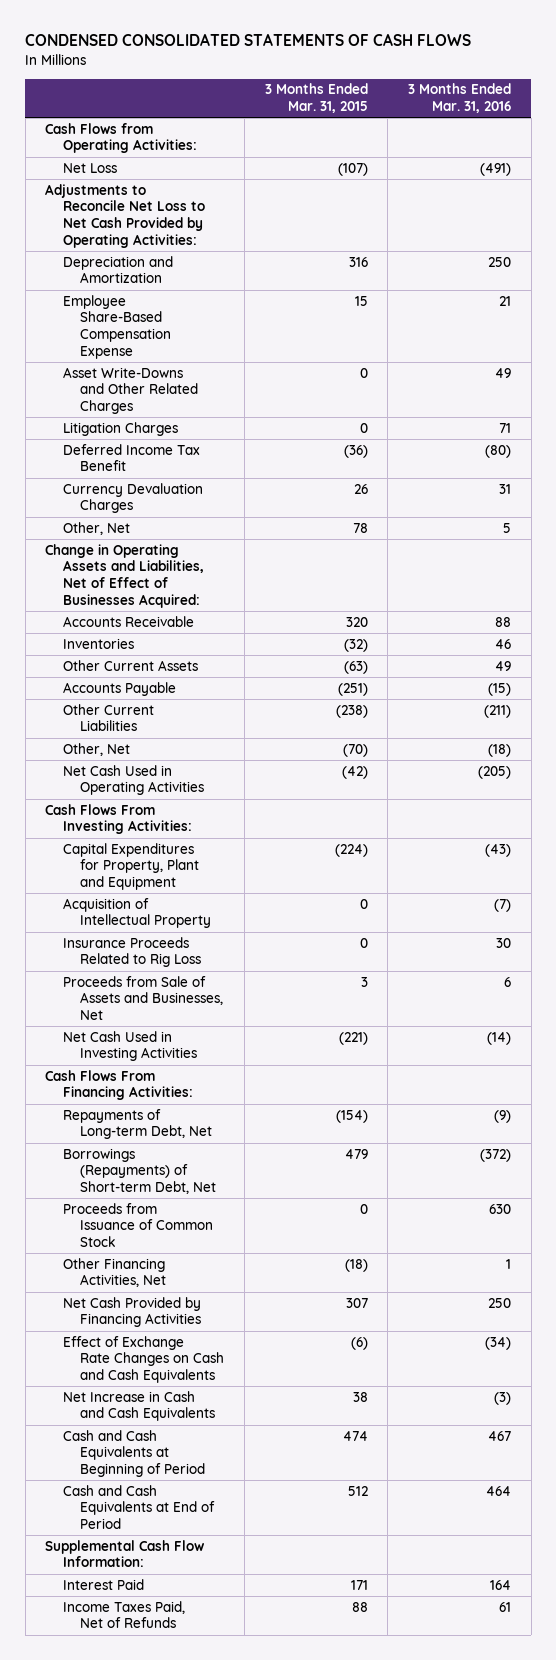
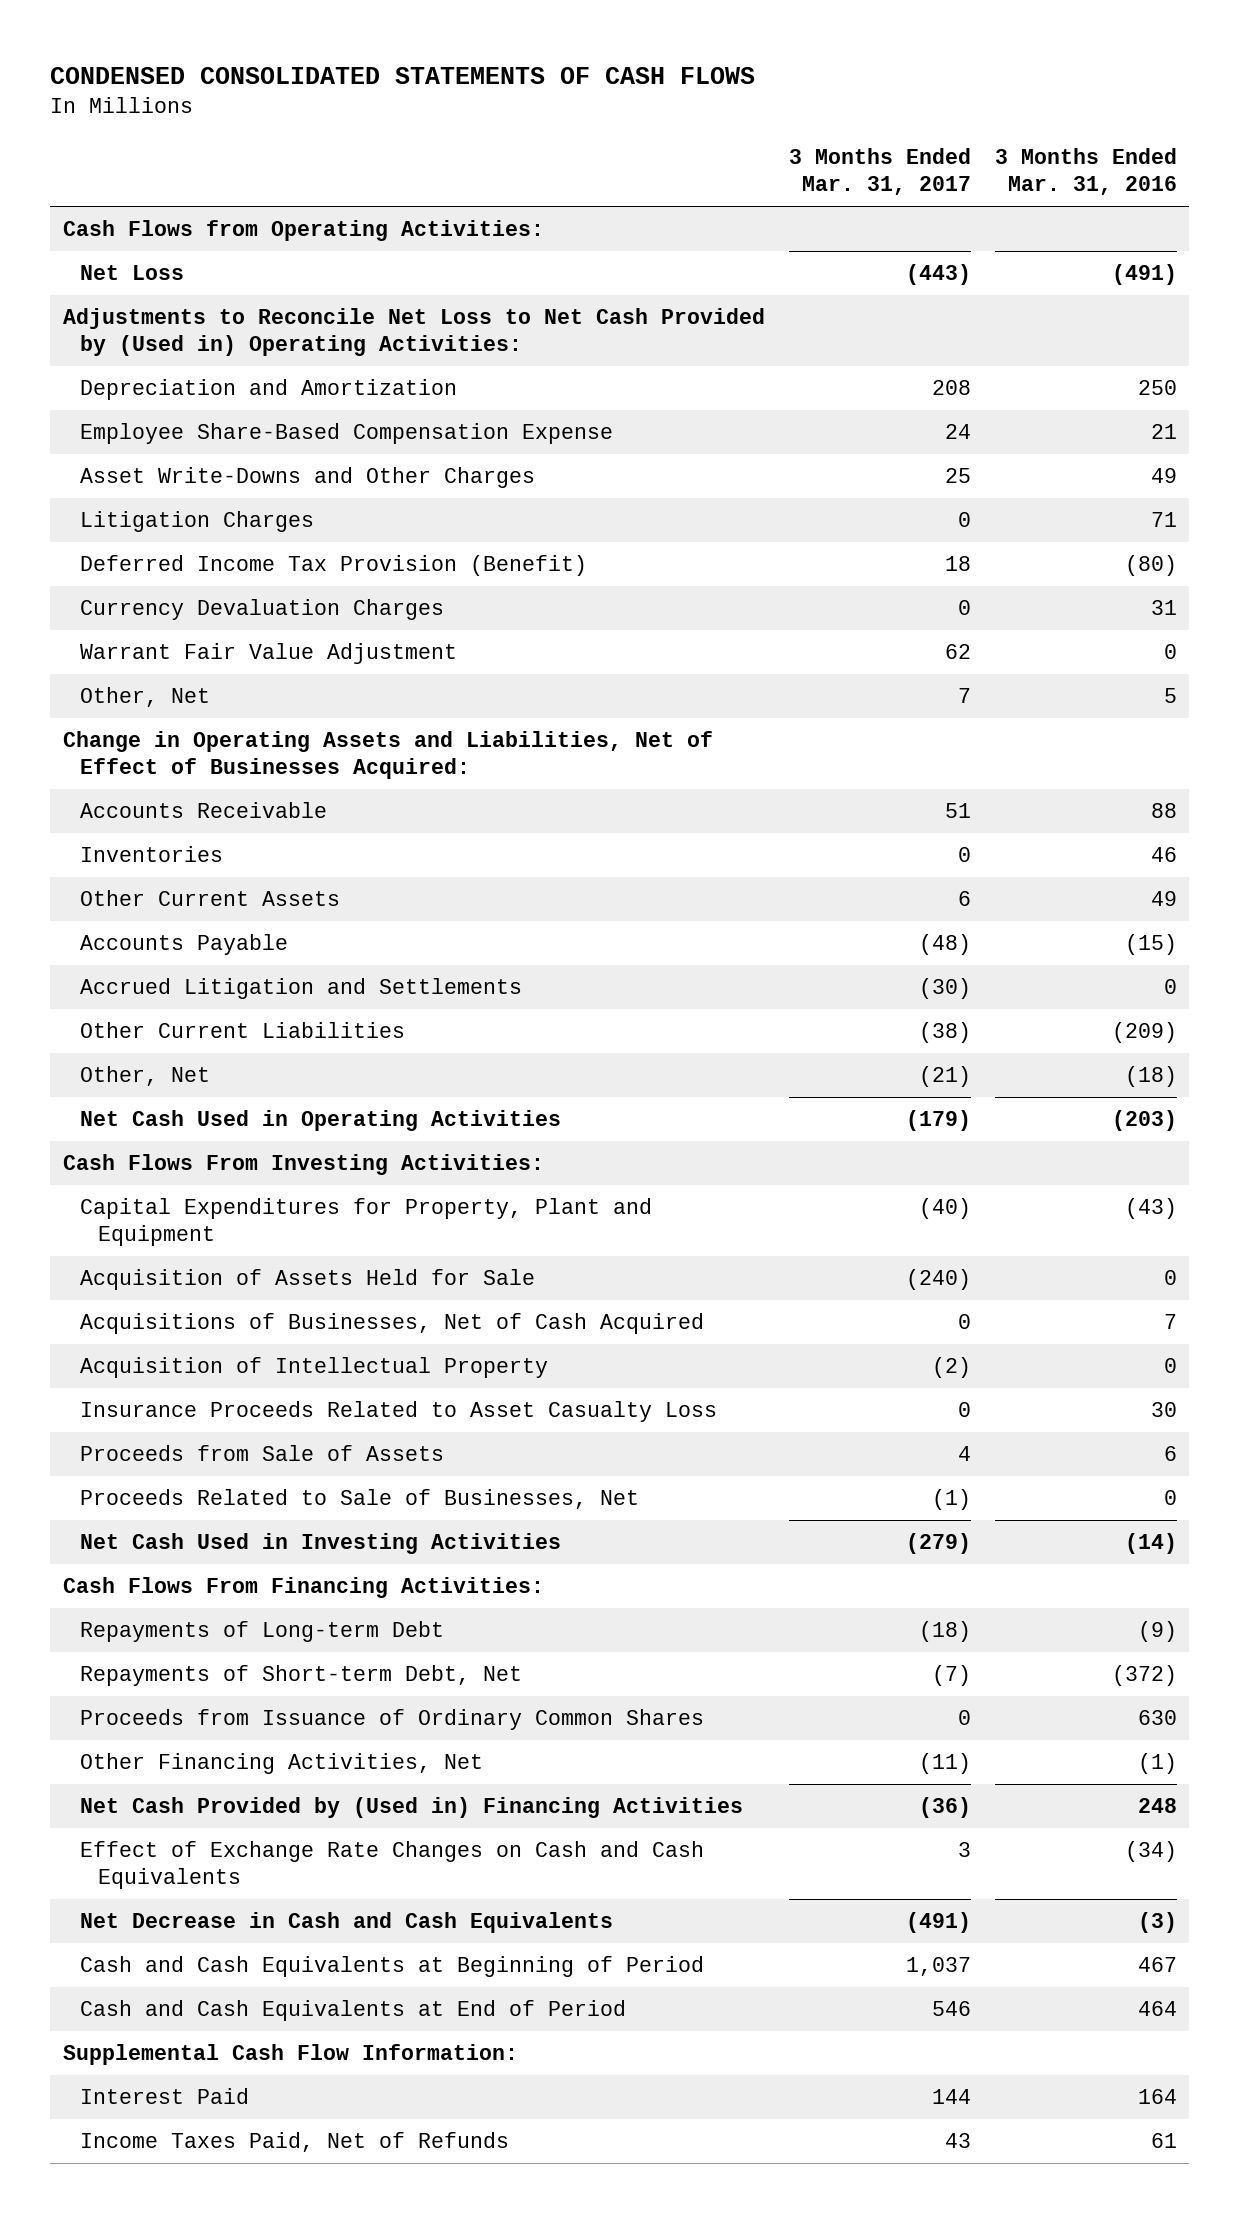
- | 3 Months Ended Mar. 31, 2015 | 3 Months Ended Mar. 31, 2016
+ | 3 Months Ended Mar. 31, 2017 | 3 Months Ended Mar. 31, 2016
- Adjustments to Reconcile Net Loss to Net Cash Provided by Operating Activities:
+ Adjustments to Reconcile Net Loss to Net Cash Provided by (Used in) Operating Activities:
- Asset Write-Downs and Other Related Charges | 0 | 49
+ Asset Write-Downs and Other Charges | 25 | 49
- Deferred Income Tax Benefit | (36) | (80)
+ Deferred Income Tax Provision (Benefit) | 18 | (80)
+ Warrant Fair Value Adjustment | 62 | 0
- Other Current Liabilities | (238) | (211)
+ Accrued Litigation and Settlements | (30) | 0
+ Other Current Liabilities | (38) | (209)
- Net Cash Used in Operating Activities | (42) | (205)
+ Net Cash Used in Operating Activities | (179) | (203)
- Acquisition of Intellectual Property | 0 | (7)
- Insurance Proceeds Related to Rig Loss | 0 | 30
- Proceeds from Sale of Assets and Businesses, Net | 3 | 6
+ Acquisition of Assets Held for Sale | (240) | 0
+ Acquisitions of Businesses, Net of Cash Acquired | 0 | 7
+ Acquisition of Intellectual Property | (2) | 0
+ Insurance Proceeds Related to Asset Casualty Loss | 0 | 30
+ Proceeds from Sale of Assets | 4 | 6
+ Proceeds Related to Sale of Businesses, Net | (1) | 0
- Repayments of Long-term Debt, Net | (154) | (9)
- Borrowings (Repayments) of Short-term Debt, Net | 479 | (372)
- Proceeds from Issuance of Common Stock | 0 | 630
- Other Financing Activities, Net | (18) | 1
- Net Cash Provided by Financing Activities | 307 | 250
+ Repayments of Long-term Debt | (18) | (9)
+ Repayments of Short-term Debt, Net | (7) | (372)
+ Proceeds from Issuance of Ordinary Common Shares | 0 | 630
+ Other Financing Activities, Net | (11) | (1)
+ Net Cash Provided by (Used in) Financing Activities | (36) | 248
- Net Increase in Cash and Cash Equivalents | 38 | (3)
+ Net Decrease in Cash and Cash Equivalents | (491) | (3)

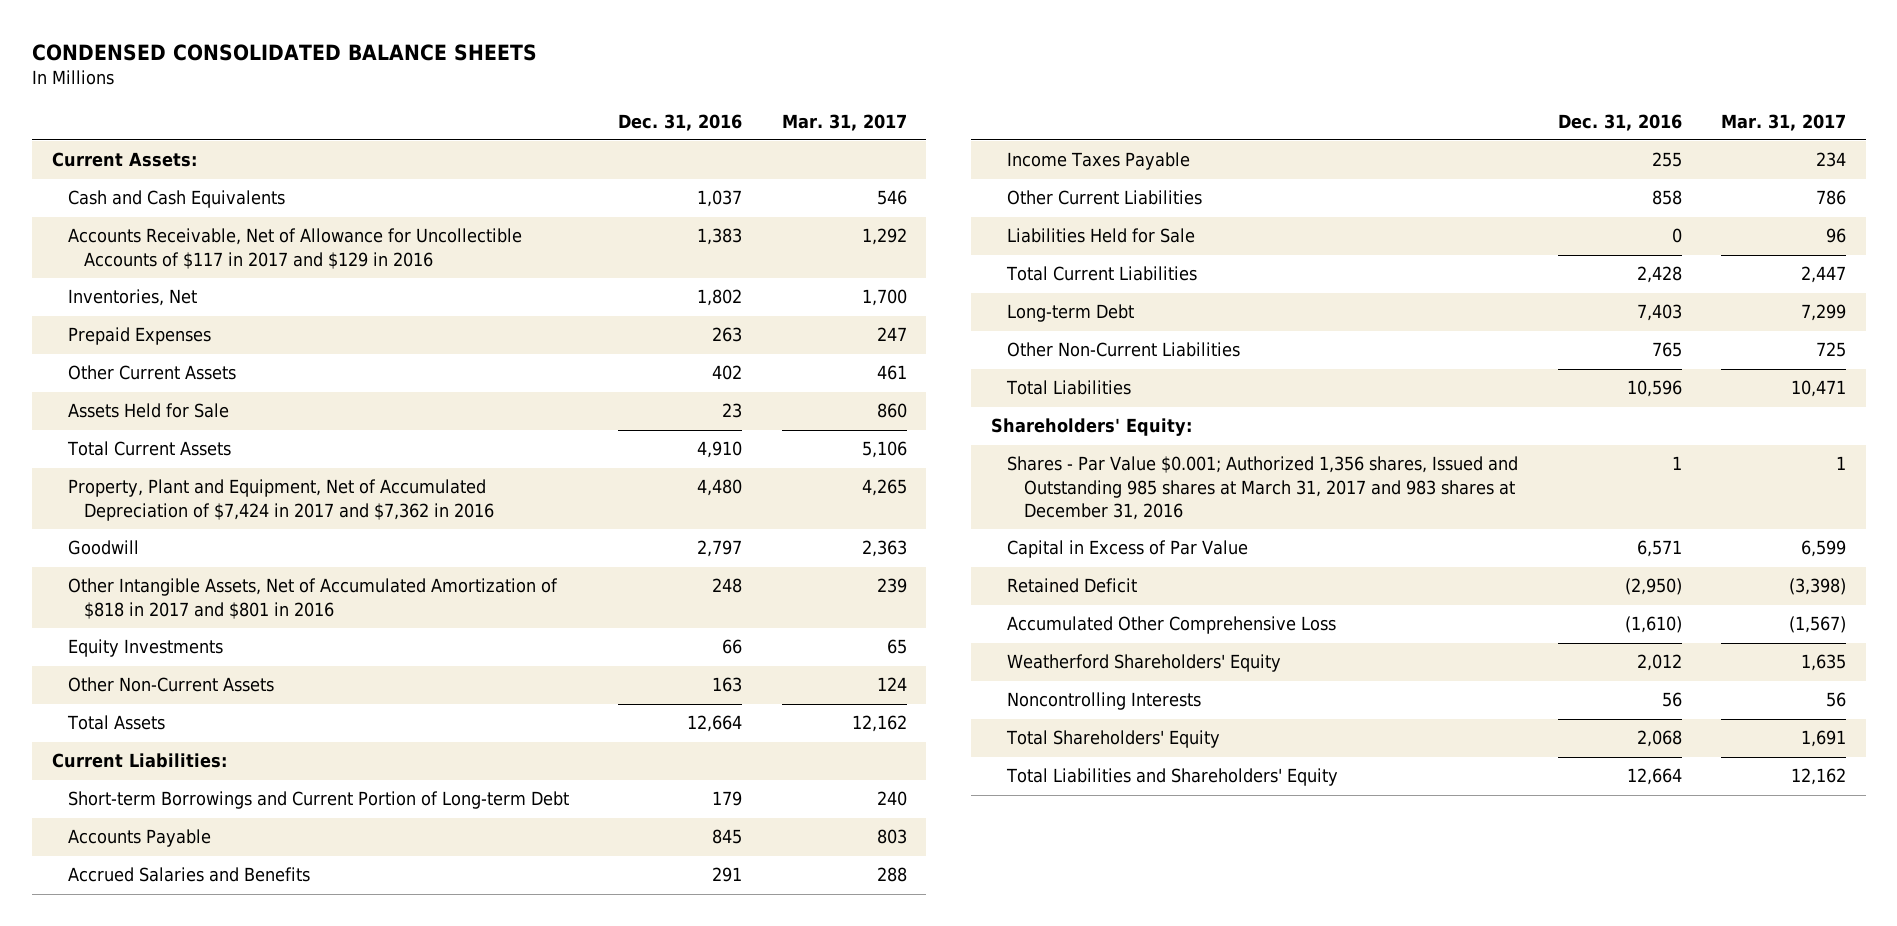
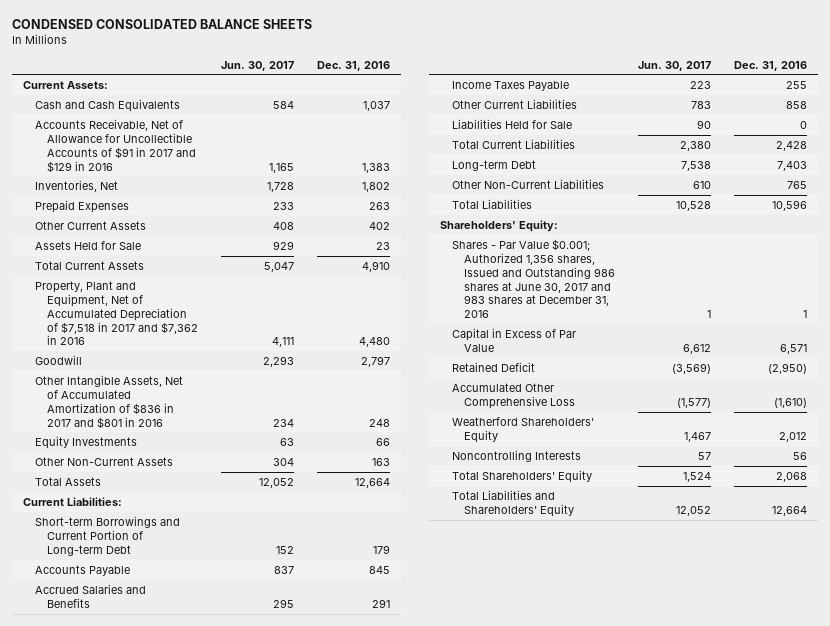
- | Dec. 31, 2016 | Mar. 31, 2017
+ | Jun. 30, 2017 | Dec. 31, 2016
- Accounts Receivable, Net of Allowance for Uncollectible Accounts of $117 in 2017 and $129 in 2016 | 1,383 | 1,292
+ Accounts Receivable, Net of Allowance for Uncollectible Accounts of $91 in 2017 and $129 in 2016 | 1,165 | 1,383
- Property, Plant and Equipment, Net of Accumulated Depreciation of $7,424 in 2017 and $7,362 in 2016 | 4,480 | 4,265
+ Property, Plant and Equipment, Net of Accumulated Depreciation of $7,518 in 2017 and $7,362 in 2016 | 4,111 | 4,480
- Other Intangible Assets, Net of Accumulated Amortization of $818 in 2017 and $801 in 2016 | 248 | 239
+ Other Intangible Assets, Net of Accumulated Amortization of $836 in 2017 and $801 in 2016 | 234 | 248
- Shares - Par Value $0.001; Authorized 1,356 shares, Issued and Outstanding 985 shares at March 31, 2017 and 983 shares at December 31, 2016 | 1 | 1
+ Shares - Par Value $0.001; Authorized 1,356 shares, Issued and Outstanding 986 shares at June 30, 2017 and 983 shares at December 31, 2016 | 1 | 1

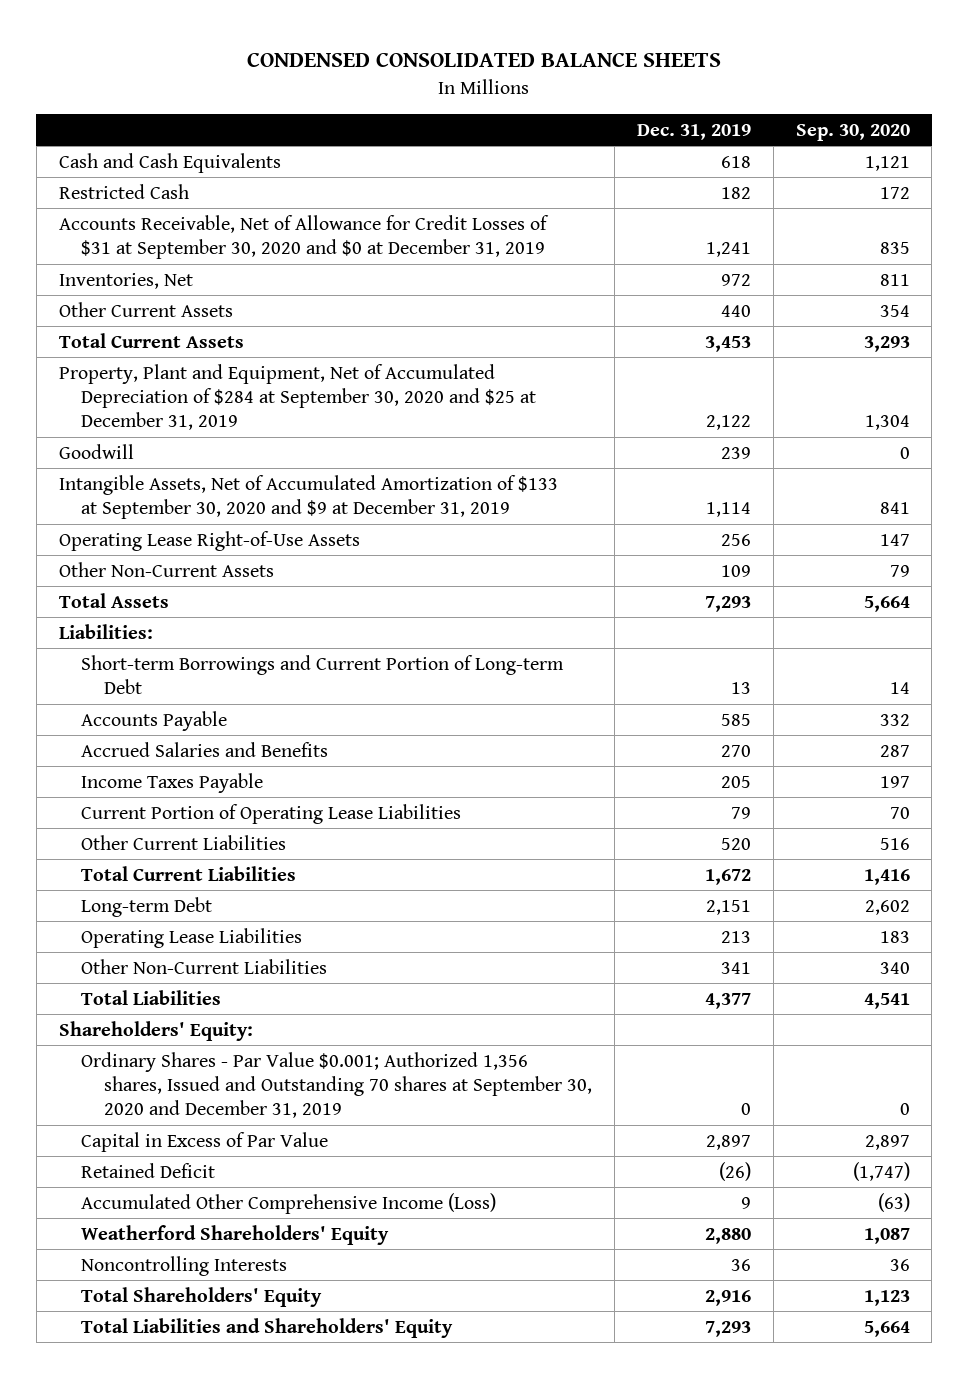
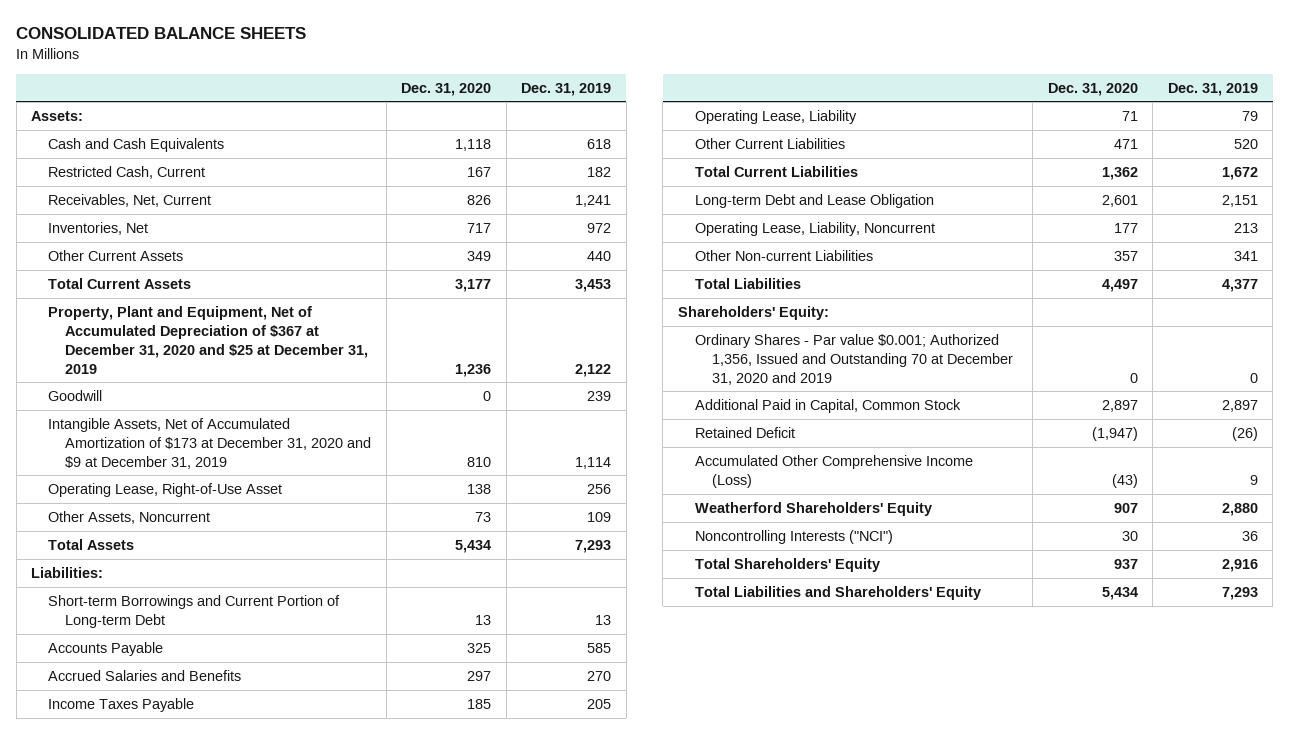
- CONDENSED CONSOLIDATED BALANCE SHEETS
+ CONSOLIDATED BALANCE SHEETS
- | Dec. 31, 2019 | Sep. 30, 2020
+ | Dec. 31, 2020 | Dec. 31, 2019
+ Assets:
- Restricted Cash | 182 | 172
- Accounts Receivable, Net of Allowance for Credit Losses of $31 at September 30, 2020 and $0 at December 31, 2019 | 1,241 | 835
+ Restricted Cash, Current | 167 | 182
+ Receivables, Net, Current | 826 | 1,241
- Property, Plant and Equipment, Net of Accumulated Depreciation of $284 at September 30, 2020 and $25 at December 31, 2019 | 2,122 | 1,304
+ Property, Plant and Equipment, Net of Accumulated Depreciation of $367 at December 31, 2020 and $25 at December 31, 2019 | 1,236 | 2,122
- Intangible Assets, Net of Accumulated Amortization of $133 at September 30, 2020 and $9 at December 31, 2019 | 1,114 | 841
- Operating Lease Right-of-Use Assets | 256 | 147
- Other Non-Current Assets | 109 | 79
+ Intangible Assets, Net of Accumulated Amortization of $173 at December 31, 2020 and $9 at December 31, 2019 | 810 | 1,114
+ Operating Lease, Right-of-Use Asset | 138 | 256
+ Other Assets, Noncurrent | 73 | 109
- Current Portion of Operating Lease Liabilities | 79 | 70
+ Operating Lease, Liability | 71 | 79
- Long-term Debt | 2,151 | 2,602
- Operating Lease Liabilities | 213 | 183
- Other Non-Current Liabilities | 341 | 340
+ Long-term Debt and Lease Obligation | 2,601 | 2,151
+ Operating Lease, Liability, Noncurrent | 177 | 213
+ Other Non-current Liabilities | 357 | 341
- Ordinary Shares - Par Value $0.001; Authorized 1,356 shares, Issued and Outstanding 70 shares at September 30, 2020 and December 31, 2019 | 0 | 0
- Capital in Excess of Par Value | 2,897 | 2,897
+ Ordinary Shares - Par value $0.001; Authorized 1,356, Issued and Outstanding 70 at December 31, 2020 and 2019 | 0 | 0
+ Additional Paid in Capital, Common Stock | 2,897 | 2,897
- Noncontrolling Interests | 36 | 36
+ Noncontrolling Interests ("NCI") | 30 | 36

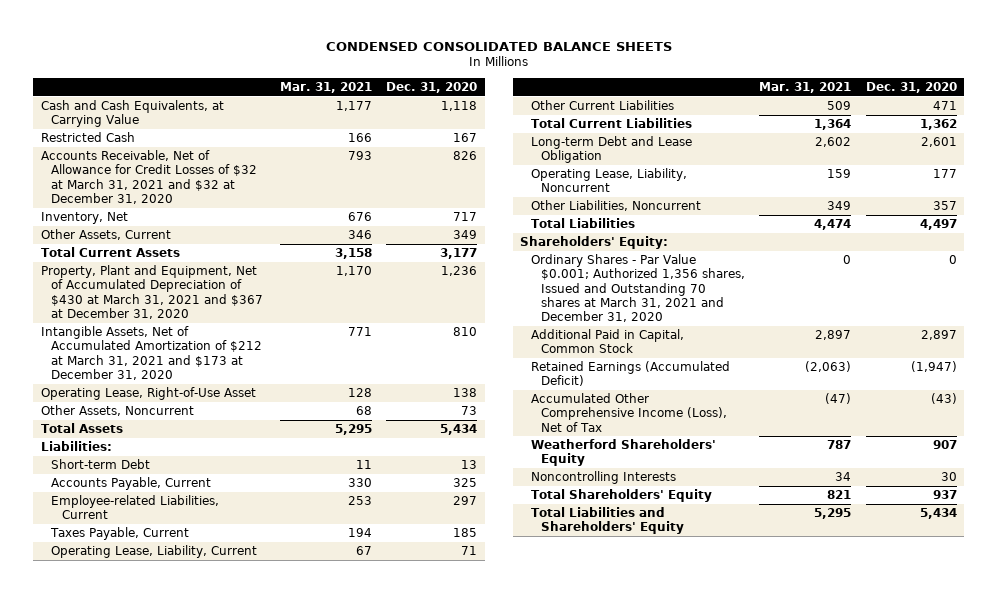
- CONSOLIDATED BALANCE SHEETS
+ CONDENSED CONSOLIDATED BALANCE SHEETS
- | Dec. 31, 2020 | Dec. 31, 2019
+ | Mar. 31, 2021 | Dec. 31, 2020
- Assets:
- Cash and Cash Equivalents | 1,118 | 618
- Restricted Cash, Current | 167 | 182
- Receivables, Net, Current | 826 | 1,241
- Inventories, Net | 717 | 972
- Other Current Assets | 349 | 440
+ Cash and Cash Equivalents, at Carrying Value | 1,177 | 1,118
+ Restricted Cash | 166 | 167
+ Accounts Receivable, Net of Allowance for Credit Losses of $32 at March 31, 2021 and $32 at December 31, 2020 | 793 | 826
+ Inventory, Net | 676 | 717
+ Other Assets, Current | 346 | 349
- Property, Plant and Equipment, Net of Accumulated Depreciation of $367 at December 31, 2020 and $25 at December 31, 2019 | 1,236 | 2,122
- Goodwill | 0 | 239
- Intangible Assets, Net of Accumulated Amortization of $173 at December 31, 2020 and $9 at December 31, 2019 | 810 | 1,114
+ Property, Plant and Equipment, Net of Accumulated Depreciation of $430 at March 31, 2021 and $367 at December 31, 2020 | 1,170 | 1,236
+ Intangible Assets, Net of Accumulated Amortization of $212 at March 31, 2021 and $173 at December 31, 2020 | 771 | 810
- Short-term Borrowings and Current Portion of Long-term Debt | 13 | 13
- Accounts Payable | 325 | 585
- Accrued Salaries and Benefits | 297 | 270
- Income Taxes Payable | 185 | 205
- Operating Lease, Liability | 71 | 79
+ Short-term Debt | 11 | 13
+ Accounts Payable, Current | 330 | 325
+ Employee-related Liabilities, Current | 253 | 297
+ Taxes Payable, Current | 194 | 185
+ Operating Lease, Liability, Current | 67 | 71
- Other Non-current Liabilities | 357 | 341
+ Other Liabilities, Noncurrent | 349 | 357
- Ordinary Shares - Par value $0.001; Authorized 1,356, Issued and Outstanding 70 at December 31, 2020 and 2019 | 0 | 0
+ Ordinary Shares - Par Value $0.001; Authorized 1,356 shares, Issued and Outstanding 70 shares at March 31, 2021 and December 31, 2020 | 0 | 0
- Retained Deficit | (1,947) | (26)
- Accumulated Other Comprehensive Income (Loss) | (43) | 9
+ Retained Earnings (Accumulated Deficit) | (2,063) | (1,947)
+ Accumulated Other Comprehensive Income (Loss), Net of Tax | (47) | (43)
- Noncontrolling Interests ("NCI") | 30 | 36
+ Noncontrolling Interests | 34 | 30

